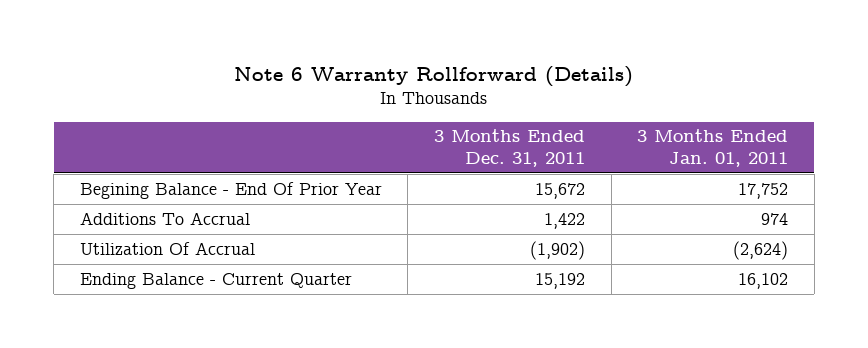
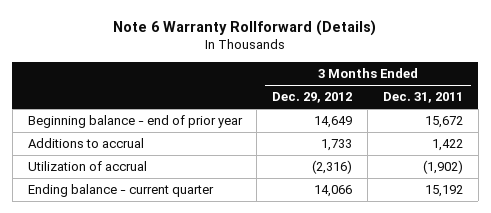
- | 3 Months Ended Dec. 31, 2011 | 3 Months Ended Jan. 01, 2011
+ | 3 Months Ended Dec. 29, 2012 | 3 Months Ended Dec. 31, 2011
- Begining Balance - End Of Prior Year | 15,672 | 17,752
- Additions To Accrual | 1,422 | 974
- Utilization Of Accrual | (1,902) | (2,624)
- Ending Balance - Current Quarter | 15,192 | 16,102
+ Beginning balance - end of prior year | 14,649 | 15,672
+ Additions to accrual | 1,733 | 1,422
+ Utilization of accrual | (2,316) | (1,902)
+ Ending balance - current quarter | 14,066 | 15,192

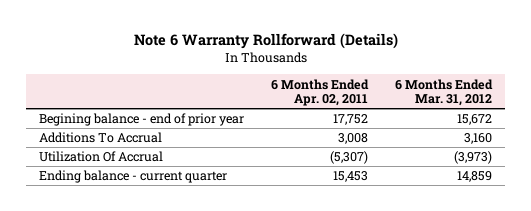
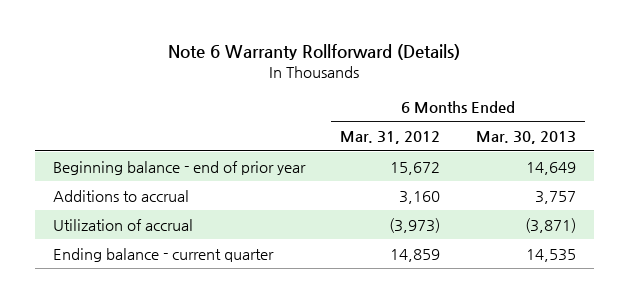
- | 6 Months Ended Apr. 02, 2011 | 6 Months Ended Mar. 31, 2012
+ | 6 Months Ended Mar. 31, 2012 | 6 Months Ended Mar. 30, 2013
- Begining balance - end of prior year | 17,752 | 15,672
- Additions To Accrual | 3,008 | 3,160
- Utilization Of Accrual | (5,307) | (3,973)
+ Beginning balance - end of prior year | 15,672 | 14,649
+ Additions to accrual | 3,160 | 3,757
+ Utilization of accrual | (3,973) | (3,871)

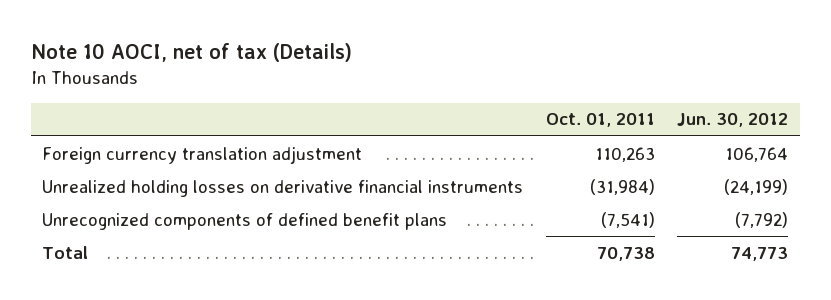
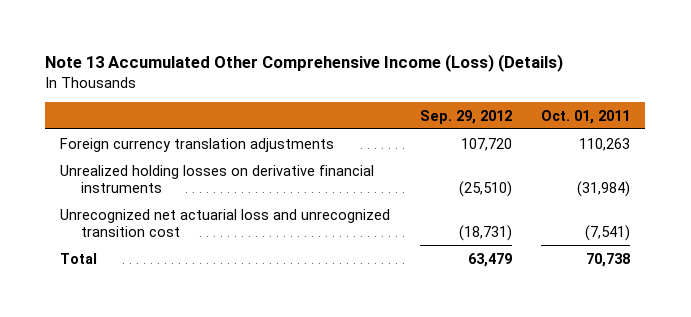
- Note 10 AOCI, net of tax (Details)
+ Note 13 Accumulated Other Comprehensive Income (Loss) (Details)
- | Oct. 01, 2011 | Jun. 30, 2012
+ | Sep. 29, 2012 | Oct. 01, 2011
- Foreign currency translation adjustment | 110,263 | 106,764
+ Foreign currency translation adjustments | 107,720 | 110,263
- Unrecognized components of defined benefit plans | (7,541) | (7,792)
+ Unrecognized net actuarial loss and unrecognized transition cost | (18,731) | (7,541)

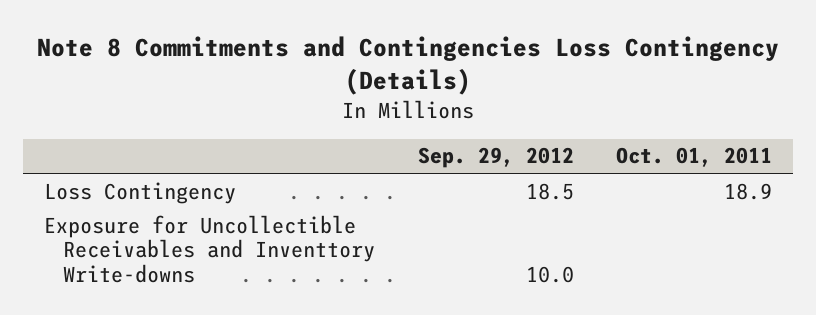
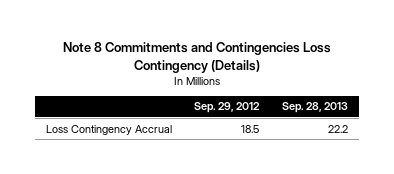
- | Sep. 29, 2012 | Oct. 01, 2011
+ | Sep. 29, 2012 | Sep. 28, 2013
- Loss Contingency | 18.5 | 18.9
- Exposure for Uncollectible Receivables and Inventtory Write-downs | 10.0 |
+ Loss Contingency Accrual | 18.5 | 22.2

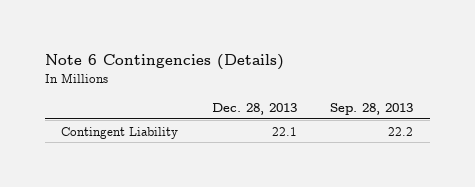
- Note 8 Commitments and Contingencies Loss Contingency (Details)
+ Note 6 Contingencies (Details)
- | Sep. 29, 2012 | Sep. 28, 2013
+ | Dec. 28, 2013 | Sep. 28, 2013
- Loss Contingency Accrual | 18.5 | 22.2
+ Contingent Liability | 22.1 | 22.2

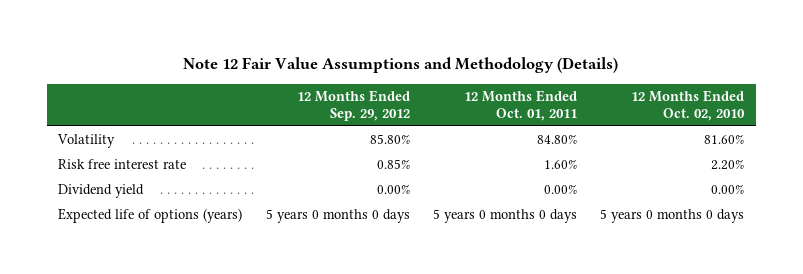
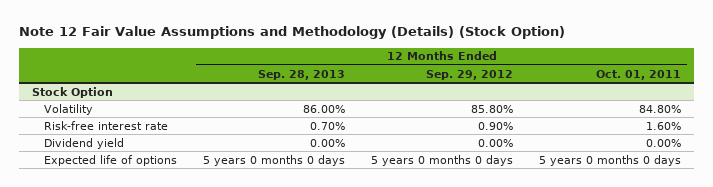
- Note 12 Fair Value Assumptions and Methodology (Details)
+ Note 12 Fair Value Assumptions and Methodology (Details) (Stock Option)
- | 12 Months Ended Sep. 29, 2012 | 12 Months Ended Oct. 01, 2011 | 12 Months Ended Oct. 02, 2010
+ | 12 Months Ended Sep. 28, 2013 | 12 Months Ended Sep. 29, 2012 | 12 Months Ended Oct. 01, 2011
+ Stock Option
- Risk free interest rate | 0.85% | 1.60% | 2.20%
+ Risk-free interest rate | 0.70% | 0.90% | 1.60%
- Expected life of options (years) | 5 years 0 months 0 days | 5 years 0 months 0 days | 5 years 0 months 0 days
+ Expected life of options | 5 years 0 months 0 days | 5 years 0 months 0 days | 5 years 0 months 0 days

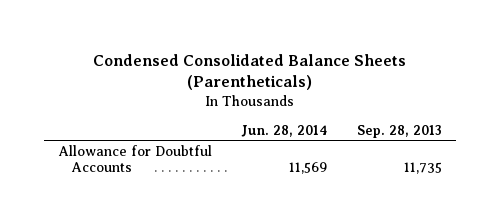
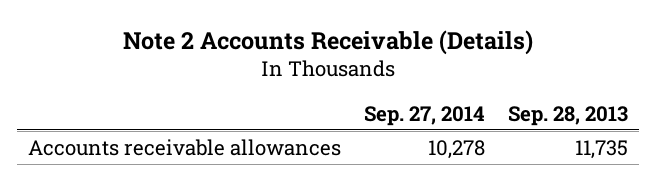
- Condensed Consolidated Balance Sheets (Parentheticals)
+ Note 2 Accounts Receivable (Details)
- | Jun. 28, 2014 | Sep. 28, 2013
+ | Sep. 27, 2014 | Sep. 28, 2013
- Allowance for Doubtful Accounts | 11,569 | 11,735
+ Accounts receivable allowances | 10,278 | 11,735

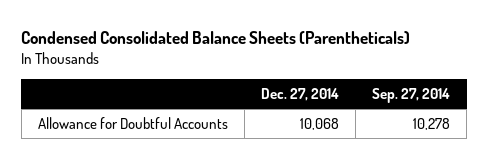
- Note 2 Accounts Receivable (Details)
+ Condensed Consolidated Balance Sheets (Parentheticals)
- | Sep. 27, 2014 | Sep. 28, 2013
+ | Dec. 27, 2014 | Sep. 27, 2014
- Accounts receivable allowances | 10,278 | 11,735
+ Allowance for Doubtful Accounts | 10,068 | 10,278

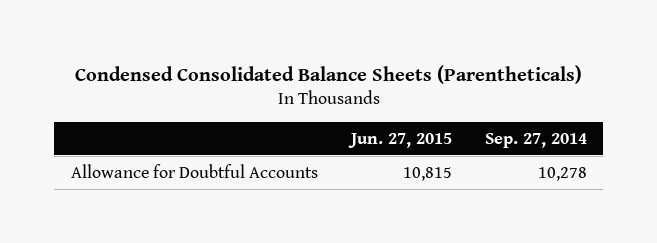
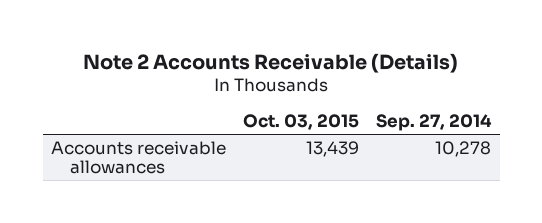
- Condensed Consolidated Balance Sheets (Parentheticals)
+ Note 2 Accounts Receivable (Details)
- | Jun. 27, 2015 | Sep. 27, 2014
+ | Oct. 03, 2015 | Sep. 27, 2014
- Allowance for Doubtful Accounts | 10,815 | 10,278
+ Accounts receivable allowances | 13,439 | 10,278

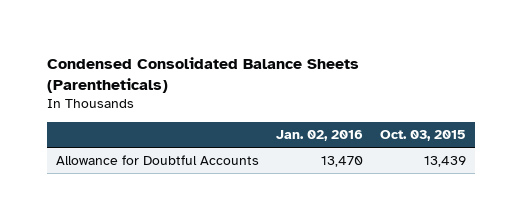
- Note 2 Accounts Receivable (Details)
+ Condensed Consolidated Balance Sheets (Parentheticals)
- | Oct. 03, 2015 | Sep. 27, 2014
+ | Jan. 02, 2016 | Oct. 03, 2015
- Accounts receivable allowances | 13,439 | 10,278
+ Allowance for Doubtful Accounts | 13,470 | 13,439

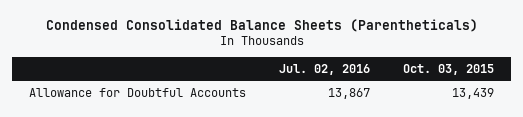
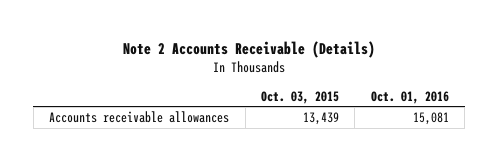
- Condensed Consolidated Balance Sheets (Parentheticals)
+ Note 2 Accounts Receivable (Details)
- | Jul. 02, 2016 | Oct. 03, 2015
+ | Oct. 03, 2015 | Oct. 01, 2016
- Allowance for Doubtful Accounts | 13,867 | 13,439
+ Accounts receivable allowances | 13,439 | 15,081

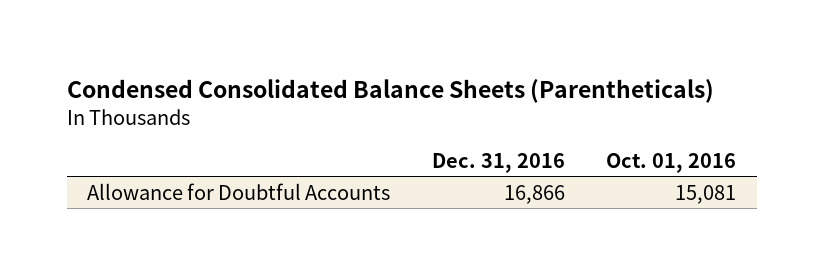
- Note 2 Accounts Receivable (Details)
+ Condensed Consolidated Balance Sheets (Parentheticals)
- | Oct. 03, 2015 | Oct. 01, 2016
+ | Dec. 31, 2016 | Oct. 01, 2016
- Accounts receivable allowances | 13,439 | 15,081
+ Allowance for Doubtful Accounts | 16,866 | 15,081

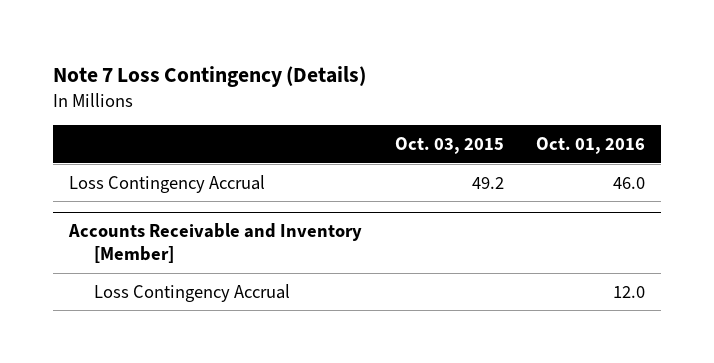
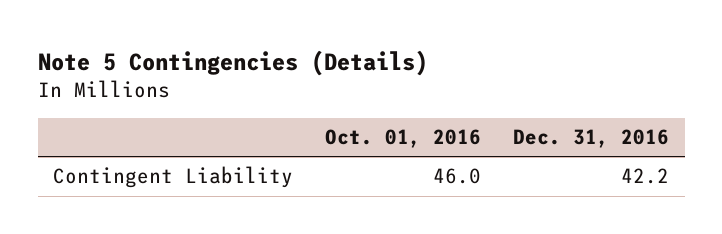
- Note 7 Loss Contingency (Details)
+ Note 5 Contingencies (Details)
- | Oct. 03, 2015 | Oct. 01, 2016
+ | Oct. 01, 2016 | Dec. 31, 2016
- Loss Contingency Accrual | 49.2 | 46.0
- Accounts Receivable and Inventory [Member]
- Loss Contingency Accrual | | 12.0
+ Contingent Liability | 46.0 | 42.2

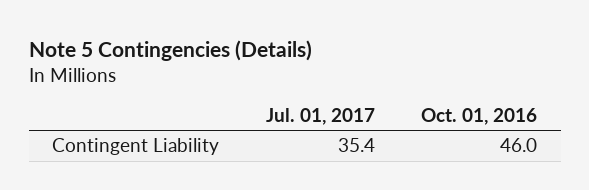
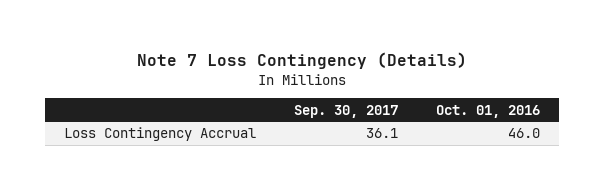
- Note 5 Contingencies (Details)
+ Note 7 Loss Contingency (Details)
- | Jul. 01, 2017 | Oct. 01, 2016
+ | Sep. 30, 2017 | Oct. 01, 2016
- Contingent Liability | 35.4 | 46.0
+ Loss Contingency Accrual | 36.1 | 46.0

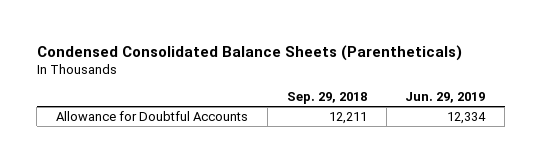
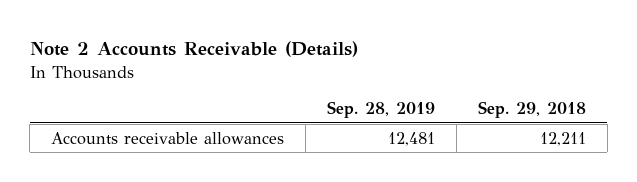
- Condensed Consolidated Balance Sheets (Parentheticals)
+ Note 2 Accounts Receivable (Details)
- | Sep. 29, 2018 | Jun. 29, 2019
+ | Sep. 28, 2019 | Sep. 29, 2018
- Allowance for Doubtful Accounts | 12,211 | 12,334
+ Accounts receivable allowances | 12,481 | 12,211

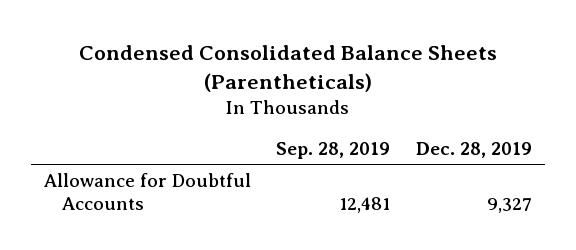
- Note 2 Accounts Receivable (Details)
+ Condensed Consolidated Balance Sheets (Parentheticals)
- | Sep. 28, 2019 | Sep. 29, 2018
+ | Sep. 28, 2019 | Dec. 28, 2019
- Accounts receivable allowances | 12,481 | 12,211
+ Allowance for Doubtful Accounts | 12,481 | 9,327

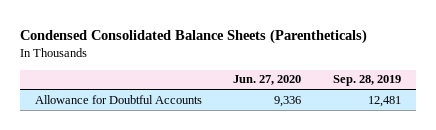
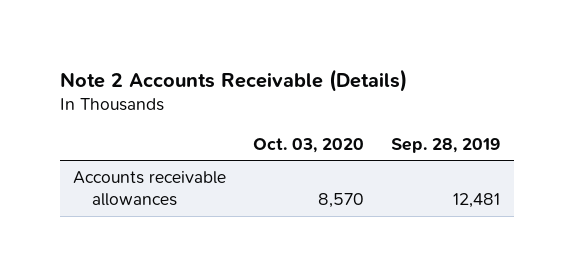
- Condensed Consolidated Balance Sheets (Parentheticals)
+ Note 2 Accounts Receivable (Details)
- | Jun. 27, 2020 | Sep. 28, 2019
+ | Oct. 03, 2020 | Sep. 28, 2019
- Allowance for Doubtful Accounts | 9,336 | 12,481
+ Accounts receivable allowances | 8,570 | 12,481

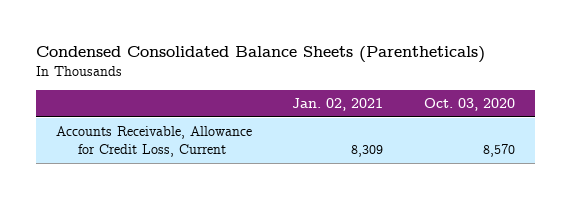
- Note 2 Accounts Receivable (Details)
+ Condensed Consolidated Balance Sheets (Parentheticals)
- | Oct. 03, 2020 | Sep. 28, 2019
+ | Jan. 02, 2021 | Oct. 03, 2020
- Accounts receivable allowances | 8,570 | 12,481
+ Accounts Receivable, Allowance for Credit Loss, Current | 8,309 | 8,570

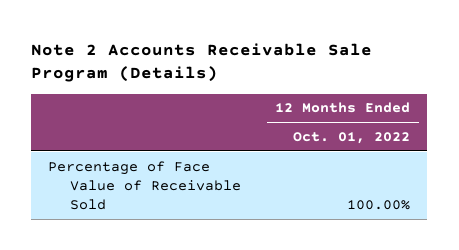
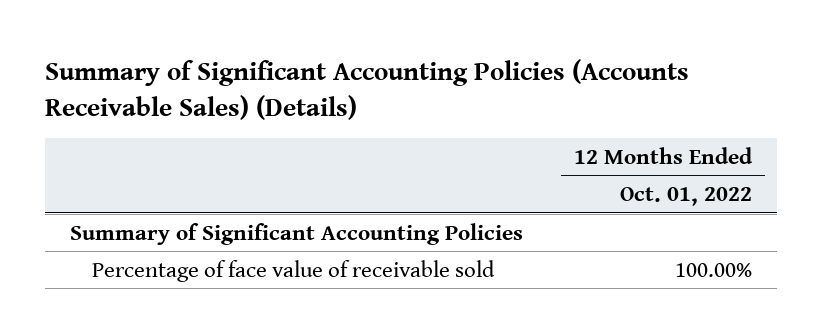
- Note 2 Accounts Receivable Sale Program (Details)
+ Summary of Significant Accounting Policies (Accounts Receivable Sales) (Details)
- Percentage of Face Value of Receivable Sold | 100.00%
+ Summary of Significant Accounting Policies
+ Percentage of face value of receivable sold | 100.00%

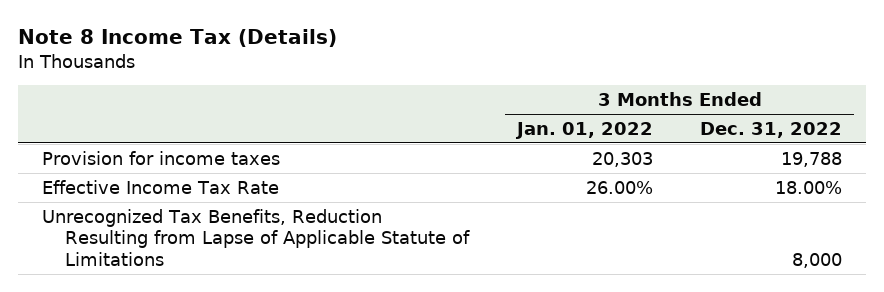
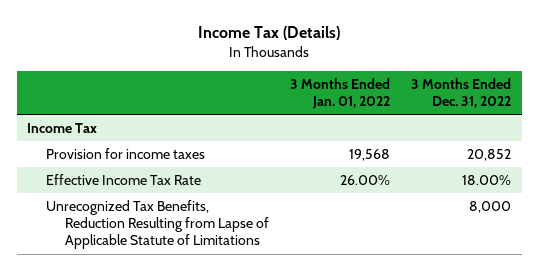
- Note 8 Income Tax (Details)
+ Income Tax (Details)
- Provision for income taxes | 20,303 | 19,788
+ Income Tax
+ Provision for income taxes | 19,568 | 20,852

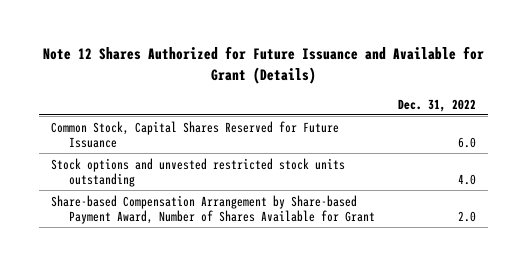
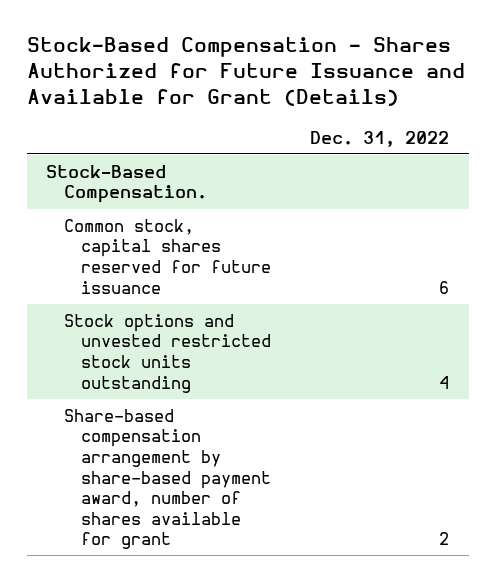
- Note 12 Shares Authorized for Future Issuance and Available for Grant (Details)
+ Stock-Based Compensation - Shares Authorized for Future Issuance and Available for Grant (Details)
- Common Stock, Capital Shares Reserved for Future Issuance | 6.0
- Stock options and unvested restricted stock units outstanding | 4.0
- Share-based Compensation Arrangement by Share-based Payment Award, Number of Shares Available for Grant | 2.0
+ Stock-Based Compensation.
+ Common stock, capital shares reserved for future issuance | 6
+ Stock options and unvested restricted stock units outstanding | 4
+ Share-based compensation arrangement by share-based payment award, number of shares available for grant | 2

